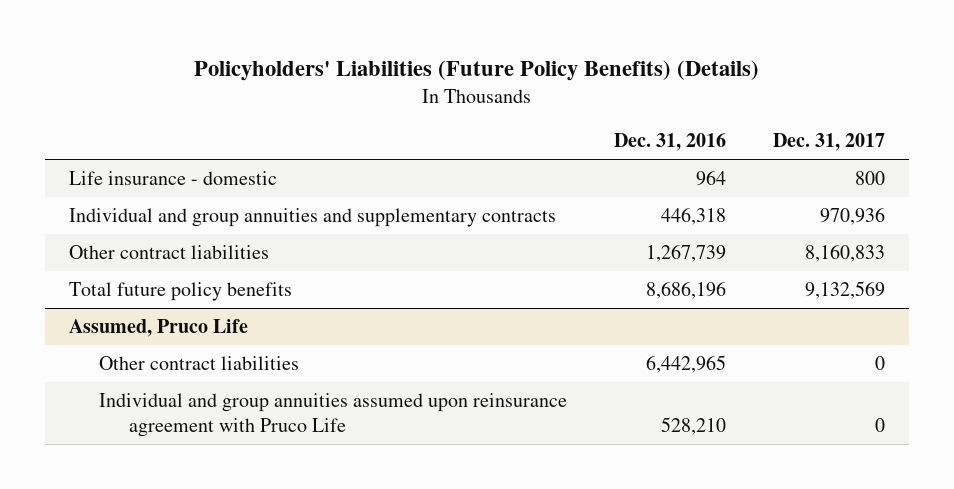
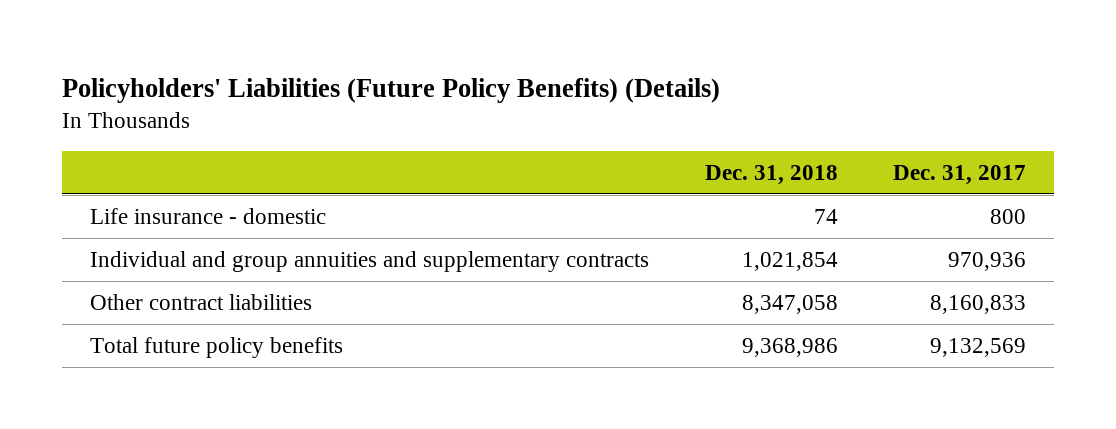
- | Dec. 31, 2016 | Dec. 31, 2017
+ | Dec. 31, 2018 | Dec. 31, 2017
- Assumed, Pruco Life
- Other contract liabilities | 6,442,965 | 0
- Individual and group annuities assumed upon reinsurance agreement with Pruco Life | 528,210 | 0

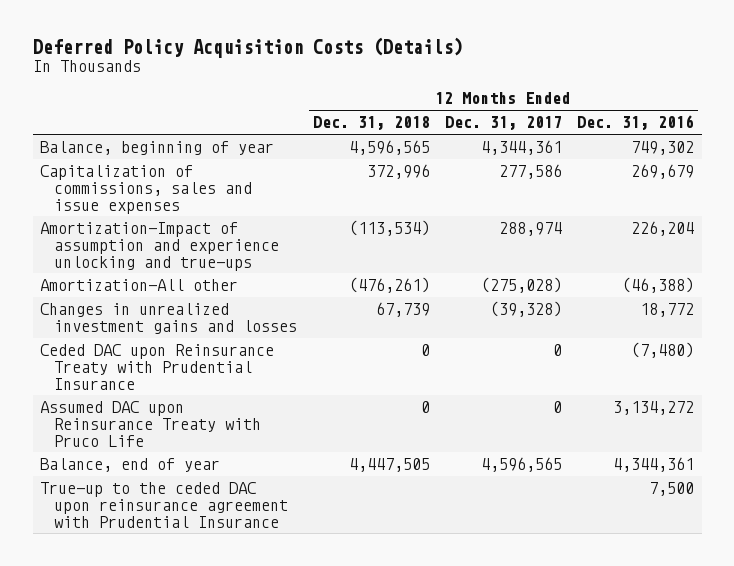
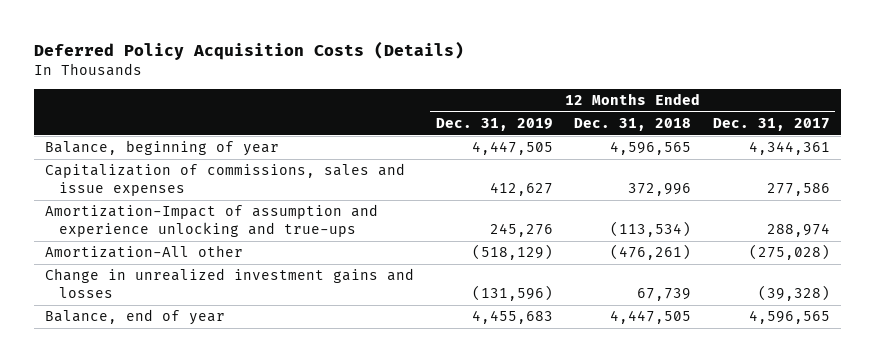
- | 12 Months Ended Dec. 31, 2018 | 12 Months Ended Dec. 31, 2017 | 12 Months Ended Dec. 31, 2016
+ | 12 Months Ended Dec. 31, 2019 | 12 Months Ended Dec. 31, 2018 | 12 Months Ended Dec. 31, 2017
- Changes in unrealized investment gains and losses | 67,739 | (39,328) | 18,772
- Ceded DAC upon Reinsurance Treaty with Prudential Insurance | 0 | 0 | (7,480)
- Assumed DAC upon Reinsurance Treaty with Pruco Life | 0 | 0 | 3,134,272
+ Change in unrealized investment gains and losses | (131,596) | 67,739 | (39,328)
- True-up to the ceded DAC upon reinsurance agreement with Prudential Insurance | | | 7,500

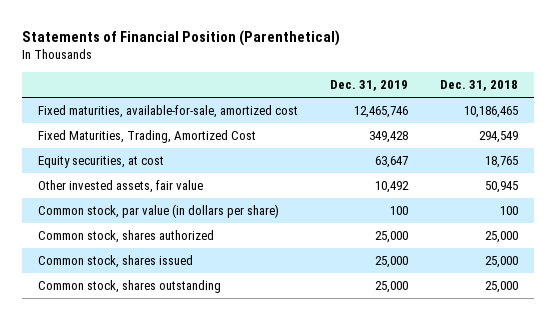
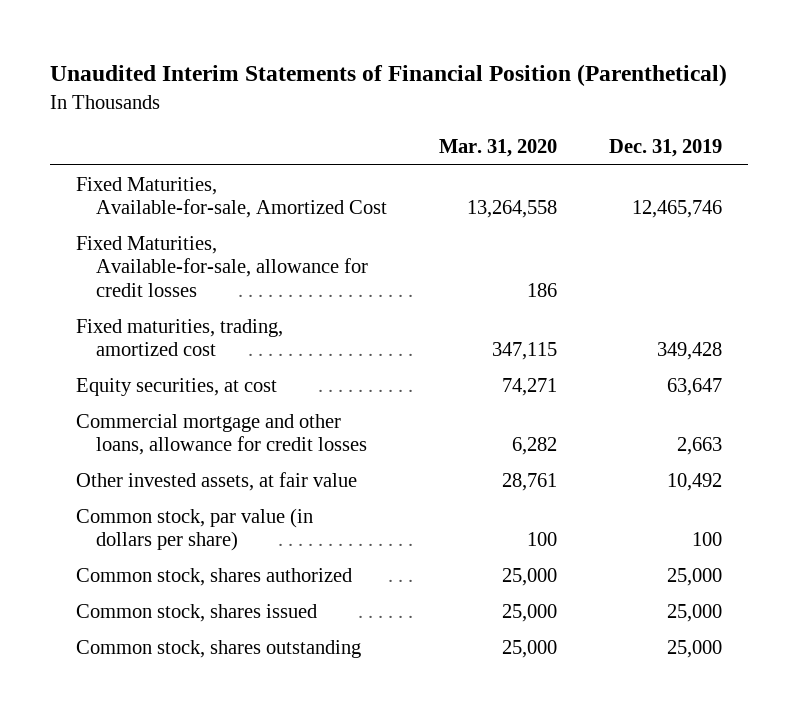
- Statements of Financial Position (Parenthetical)
+ Unaudited Interim Statements of Financial Position (Parenthetical)
- | Dec. 31, 2019 | Dec. 31, 2018
+ | Mar. 31, 2020 | Dec. 31, 2019
- Fixed maturities, available-for-sale, amortized cost | 12,465,746 | 10,186,465
- Fixed Maturities, Trading, Amortized Cost | 349,428 | 294,549
+ Fixed Maturities, Available-for-sale, Amortized Cost | 13,264,558 | 12,465,746
+ Fixed Maturities, Available-for-sale, allowance for credit losses | 186 |
+ Fixed maturities, trading, amortized cost | 347,115 | 349,428
- Other invested assets, fair value | 10,492 | 50,945
+ Commercial mortgage and other loans, allowance for credit losses | 6,282 | 2,663
+ Other invested assets, at fair value | 28,761 | 10,492

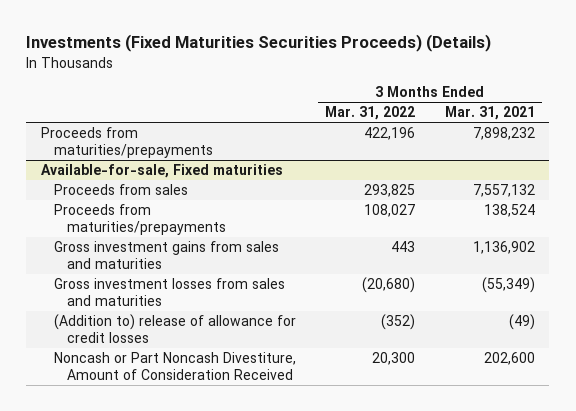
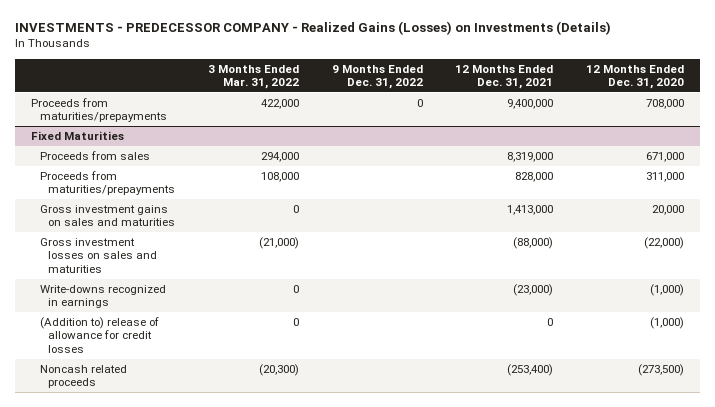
- Investments (Fixed Maturities Securities Proceeds) (Details)
+ INVESTMENTS - PREDECESSOR COMPANY - Realized Gains (Losses) on Investments (Details)
- | 3 Months Ended Mar. 31, 2022 | 3 Months Ended Mar. 31, 2021
+ | 3 Months Ended Mar. 31, 2022 | 9 Months Ended Dec. 31, 2022 | 12 Months Ended Dec. 31, 2021 | 12 Months Ended Dec. 31, 2020
- Proceeds from maturities/prepayments | 422,196 | 7,898,232
- Available-for-sale, Fixed maturities
- Proceeds from sales | 293,825 | 7,557,132
- Proceeds from maturities/prepayments | 108,027 | 138,524
- Gross investment gains from sales and maturities | 443 | 1,136,902
- Gross investment losses from sales and maturities | (20,680) | (55,349)
- (Addition to) release of allowance for credit losses | (352) | (49)
- Noncash or Part Noncash Divestiture, Amount of Consideration Received | 20,300 | 202,600
+ Proceeds from maturities/prepayments | 422,000 | 0 | 9,400,000 | 708,000
+ Fixed Maturities
+ Proceeds from sales | 294,000 | | 8,319,000 | 671,000
+ Proceeds from maturities/prepayments | 108,000 | | 828,000 | 311,000
+ Gross investment gains on sales and maturities | 0 | | 1,413,000 | 20,000
+ Gross investment losses on sales and maturities | (21,000) | | (88,000) | (22,000)
+ Write-downs recognized in earnings | 0 | | (23,000) | (1,000)
+ (Addition to) release of allowance for credit losses | 0 | | 0 | (1,000)
+ Noncash related proceeds | (20,300) | | (253,400) | (273,500)

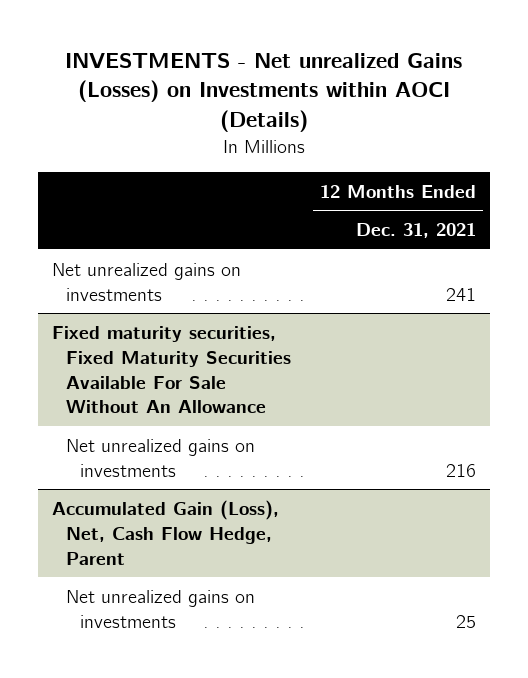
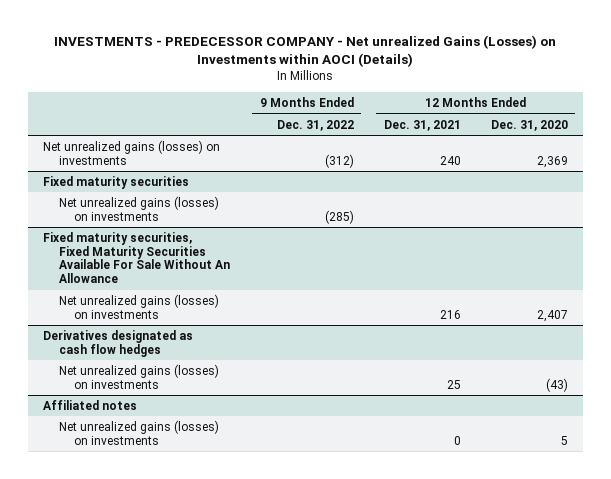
- INVESTMENTS - Net unrealized Gains (Losses) on Investments within AOCI (Details)
+ INVESTMENTS - PREDECESSOR COMPANY - Net unrealized Gains (Losses) on Investments within AOCI (Details)
- | 12 Months Ended Dec. 31, 2021
+ | 9 Months Ended Dec. 31, 2022 | 12 Months Ended Dec. 31, 2021 | 12 Months Ended Dec. 31, 2020
- Net unrealized gains on investments | 241
+ Net unrealized gains (losses) on investments | (312) | 240 | 2,369
+ Fixed maturity securities
+ Net unrealized gains (losses) on investments | (285) | |
@ Fixed maturity securities, Fixed Maturity Securities Available For Sale Without An Allowance
- Net unrealized gains on investments | 216
- Accumulated Gain (Loss), Net, Cash Flow Hedge, Parent
- Net unrealized gains on investments | 25
@ Fixed maturity securities, Fixed Maturity Securities Available For Sale Without An Allowance
+ Net unrealized gains (losses) on investments | | 216 | 2,407
+ Derivatives designated as cash flow hedges
+ Net unrealized gains (losses) on investments | | 25 | (43)
+ Affiliated notes
+ Net unrealized gains (losses) on investments | | 0 | 5

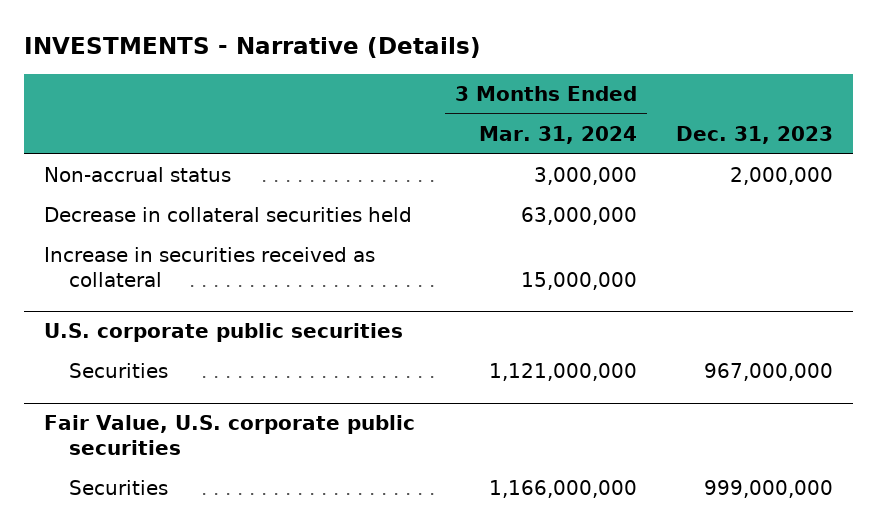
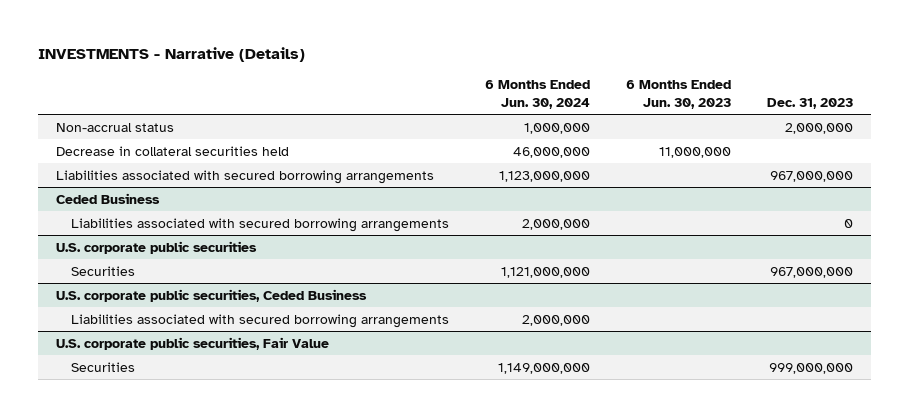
- | 3 Months Ended Mar. 31, 2024 | Dec. 31, 2023
+ | 6 Months Ended Jun. 30, 2024 | 6 Months Ended Jun. 30, 2023 | Dec. 31, 2023
- Increase in securities received as collateral | 15,000,000 |
+ Liabilities associated with secured borrowing arrangements | 1,123,000,000 | | 967,000,000
+ Ceded Business
+ Liabilities associated with secured borrowing arrangements | 2,000,000 | | 0
- Fair Value, U.S. corporate public securities
+ U.S. corporate public securities, Ceded Business
+ Liabilities associated with secured borrowing arrangements | 2,000,000 | |
+ U.S. corporate public securities, Fair Value

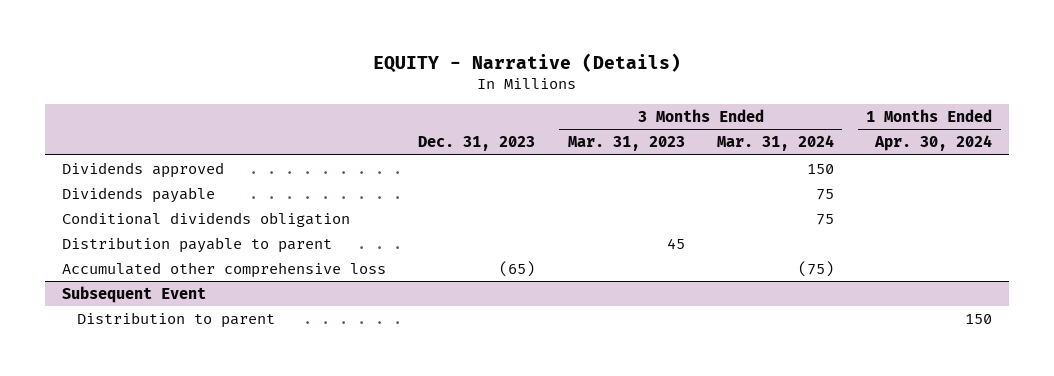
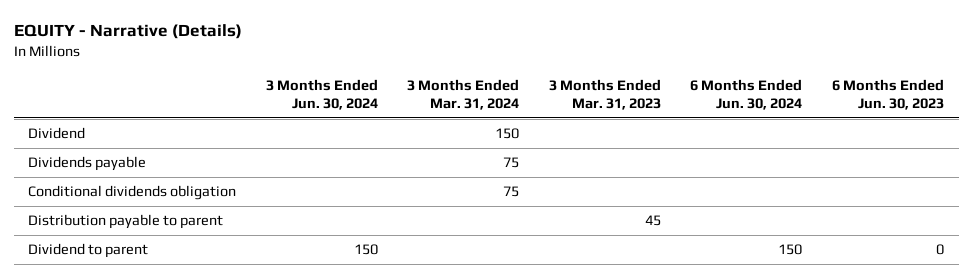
- | Dec. 31, 2023 | 3 Months Ended Mar. 31, 2023 | 3 Months Ended Mar. 31, 2024 | 1 Months Ended Apr. 30, 2024
+ | 3 Months Ended Jun. 30, 2024 | 3 Months Ended Mar. 31, 2024 | 3 Months Ended Mar. 31, 2023 | 6 Months Ended Jun. 30, 2024 | 6 Months Ended Jun. 30, 2023
- Dividends approved | | | 150 |
+ Dividend | | 150 | | |
- Accumulated other comprehensive loss | (65) | | (75) |
- Subsequent Event
- Distribution to parent | | | | 150
+ Dividend to parent | 150 | | | 150 | 0

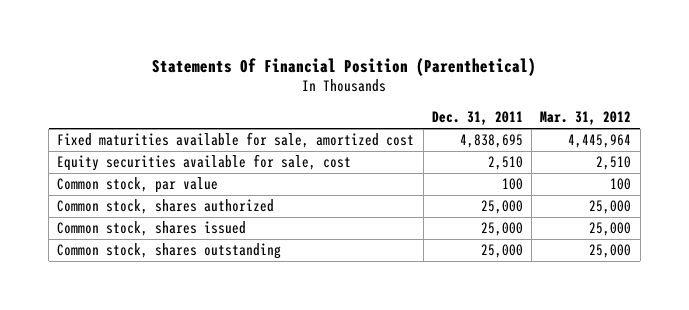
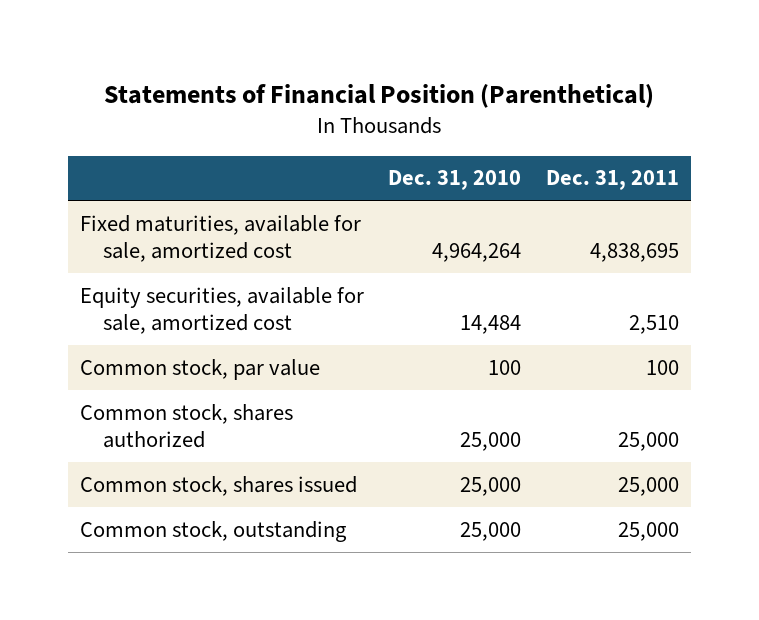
- Statements Of Financial Position (Parenthetical)
+ Statements of Financial Position (Parenthetical)
- | Dec. 31, 2011 | Mar. 31, 2012
+ | Dec. 31, 2010 | Dec. 31, 2011
- Fixed maturities available for sale, amortized cost | 4,838,695 | 4,445,964
- Equity securities available for sale, cost | 2,510 | 2,510
+ Fixed maturities, available for sale, amortized cost | 4,964,264 | 4,838,695
+ Equity securities, available for sale, amortized cost | 14,484 | 2,510
- Common stock, shares outstanding | 25,000 | 25,000
+ Common stock, outstanding | 25,000 | 25,000

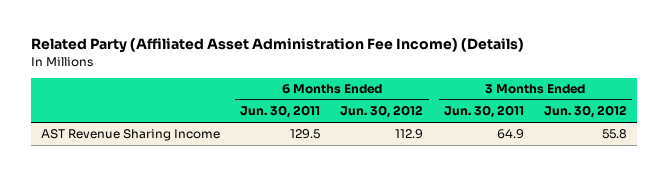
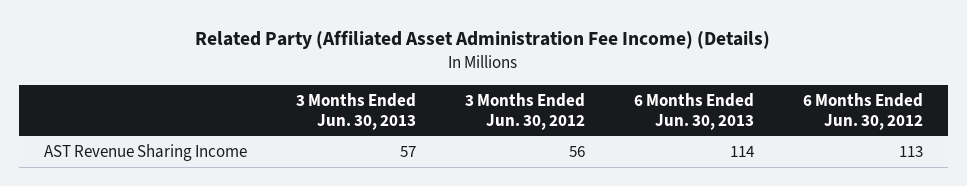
- | 6 Months Ended Jun. 30, 2011 | 6 Months Ended Jun. 30, 2012 | 3 Months Ended Jun. 30, 2011 | 3 Months Ended Jun. 30, 2012
+ | 3 Months Ended Jun. 30, 2013 | 3 Months Ended Jun. 30, 2012 | 6 Months Ended Jun. 30, 2013 | 6 Months Ended Jun. 30, 2012
- AST Revenue Sharing Income | 129.5 | 112.9 | 64.9 | 55.8
+ AST Revenue Sharing Income | 57 | 56 | 114 | 113

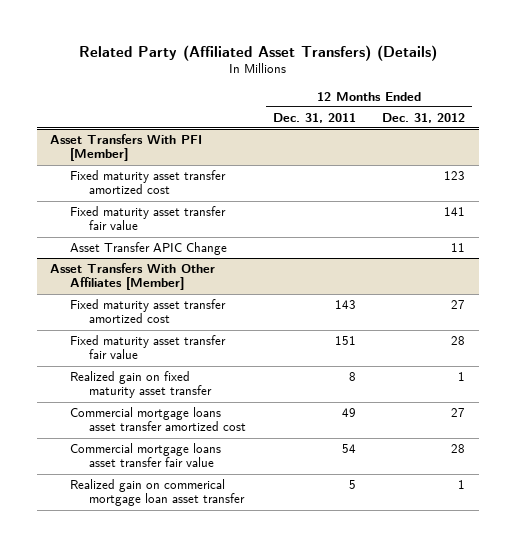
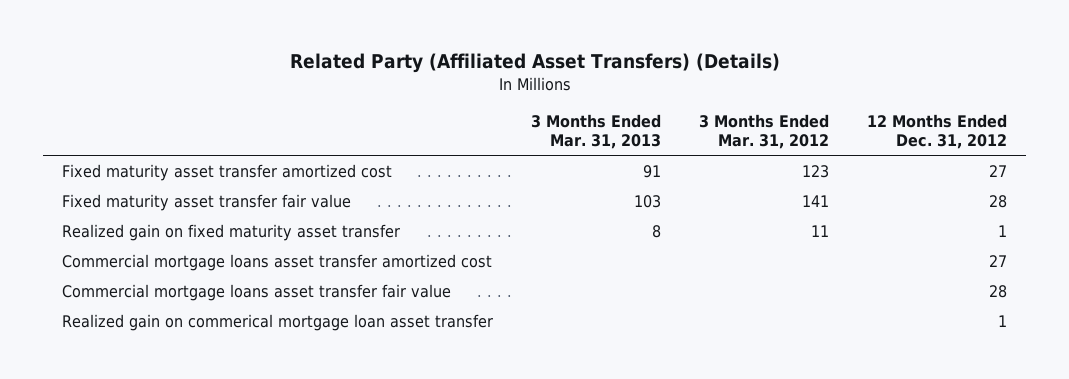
- | 12 Months Ended Dec. 31, 2011 | 12 Months Ended Dec. 31, 2012
+ | 3 Months Ended Mar. 31, 2013 | 3 Months Ended Mar. 31, 2012 | 12 Months Ended Dec. 31, 2012
- Asset Transfers With PFI [Member]
- Fixed maturity asset transfer amortized cost | | 123
- Fixed maturity asset transfer fair value | | 141
- Asset Transfer APIC Change | | 11
- Asset Transfers With Other Affiliates [Member]

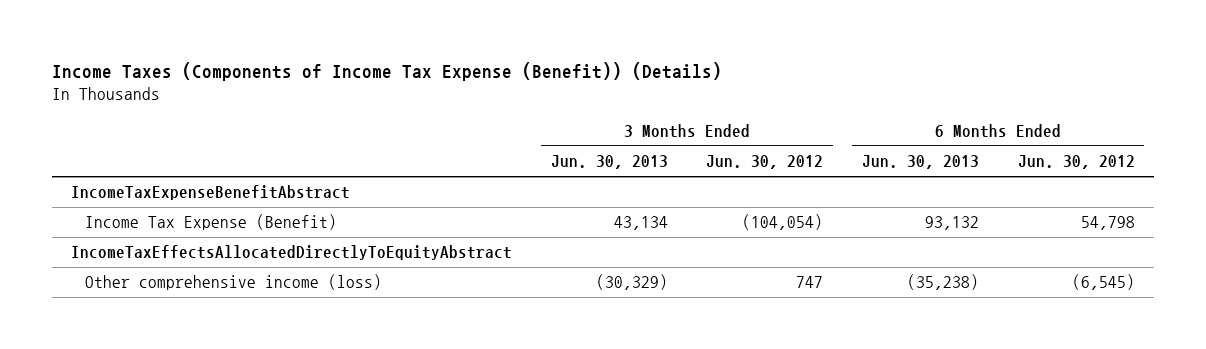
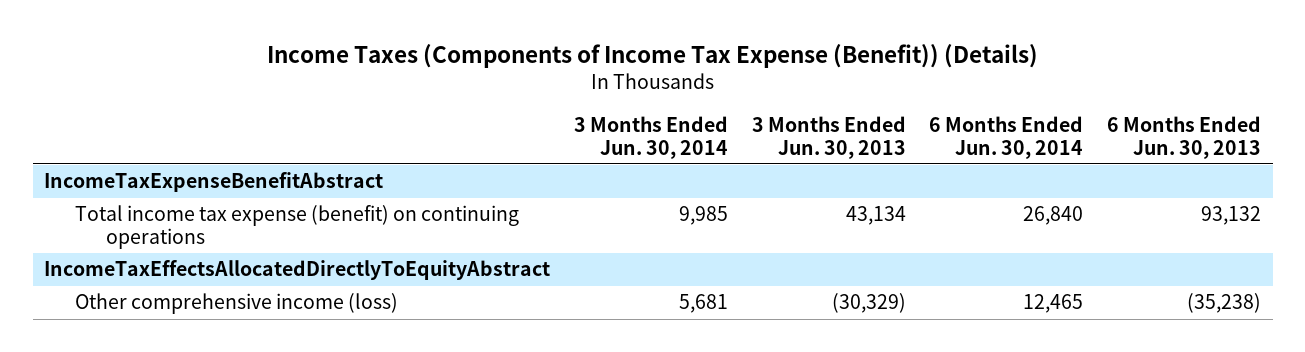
- | 3 Months Ended Jun. 30, 2013 | 3 Months Ended Jun. 30, 2012 | 6 Months Ended Jun. 30, 2013 | 6 Months Ended Jun. 30, 2012
+ | 3 Months Ended Jun. 30, 2014 | 3 Months Ended Jun. 30, 2013 | 6 Months Ended Jun. 30, 2014 | 6 Months Ended Jun. 30, 2013
- Income Tax Expense (Benefit) | 43,134 | (104,054) | 93,132 | 54,798
+ Total income tax expense (benefit) on continuing operations | 9,985 | 43,134 | 26,840 | 93,132

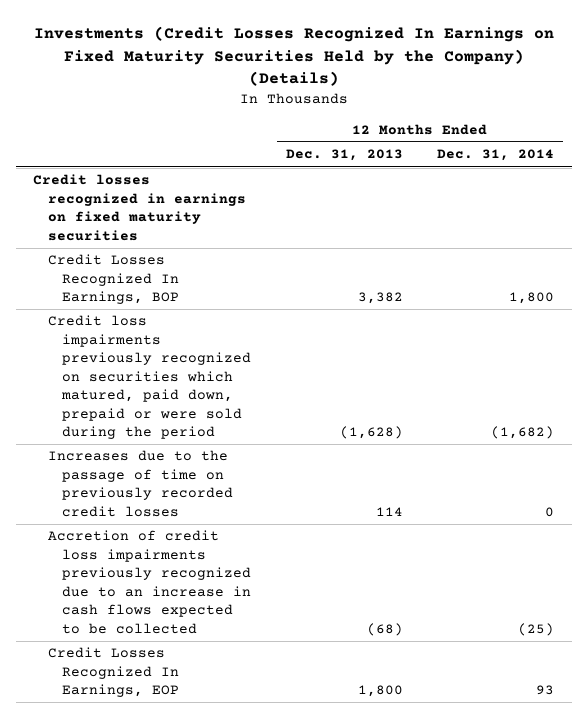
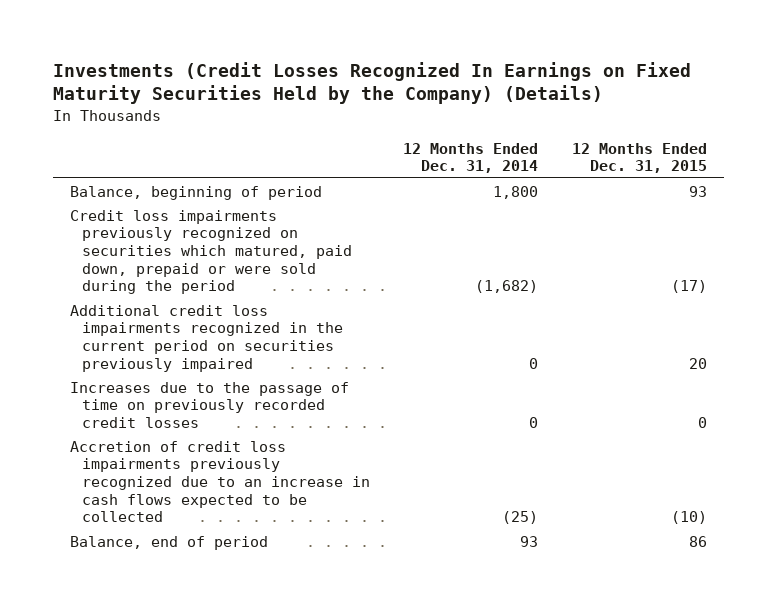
- | 12 Months Ended Dec. 31, 2013 | 12 Months Ended Dec. 31, 2014
+ | 12 Months Ended Dec. 31, 2014 | 12 Months Ended Dec. 31, 2015
- Credit losses recognized in earnings on fixed maturity securities
- Credit Losses Recognized In Earnings, BOP | 3,382 | 1,800
+ Balance, beginning of period | 1,800 | 93
+ Additional credit loss impairments recognized in the current period on securities previously impaired | 0 | 20
- Credit Losses Recognized In Earnings, EOP | 1,800 | 93
+ Balance, end of period | 93 | 86

